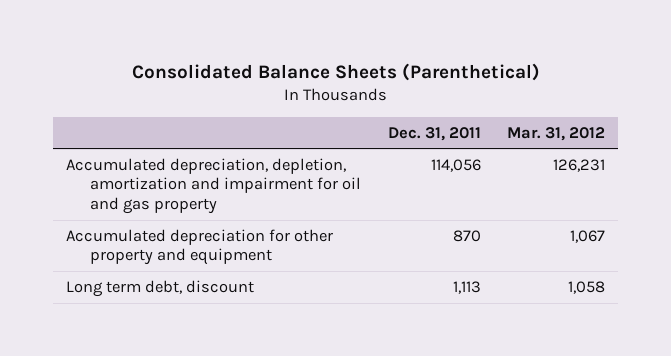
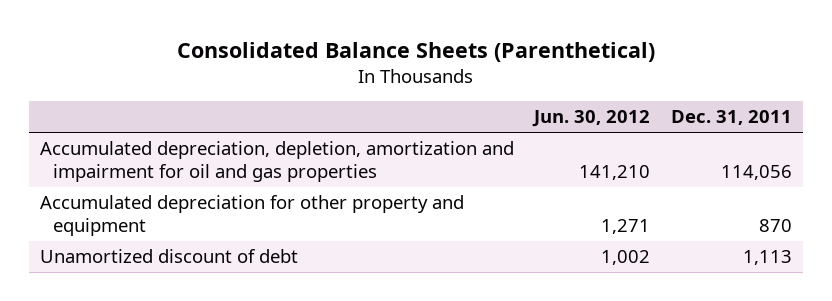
- | Dec. 31, 2011 | Mar. 31, 2012
+ | Jun. 30, 2012 | Dec. 31, 2011
- Accumulated depreciation, depletion, amortization and impairment for oil and gas property | 114,056 | 126,231
+ Accumulated depreciation, depletion, amortization and impairment for oil and gas properties | 141,210 | 114,056
- Long term debt, discount | 1,113 | 1,058
+ Unamortized discount of debt | 1,002 | 1,113

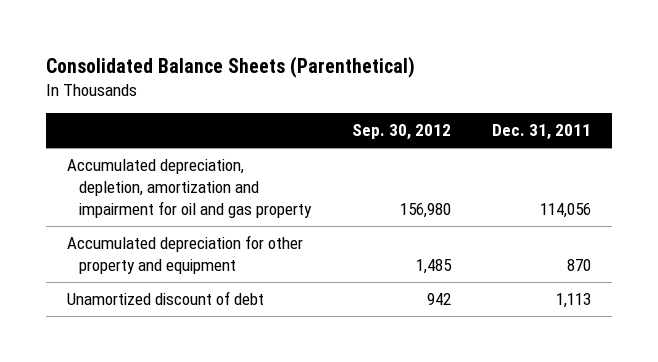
- | Jun. 30, 2012 | Dec. 31, 2011
+ | Sep. 30, 2012 | Dec. 31, 2011
- Accumulated depreciation, depletion, amortization and impairment for oil and gas properties | 141,210 | 114,056
+ Accumulated depreciation, depletion, amortization and impairment for oil and gas property | 156,980 | 114,056

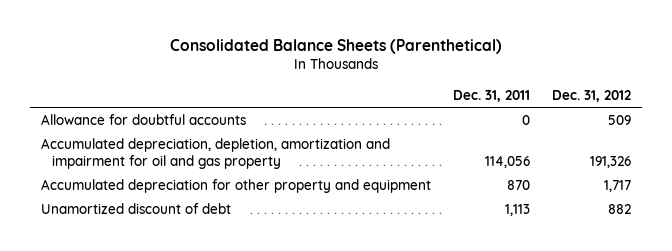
- | Sep. 30, 2012 | Dec. 31, 2011
+ | Dec. 31, 2011 | Dec. 31, 2012
+ Allowance for doubtful accounts | 0 | 509

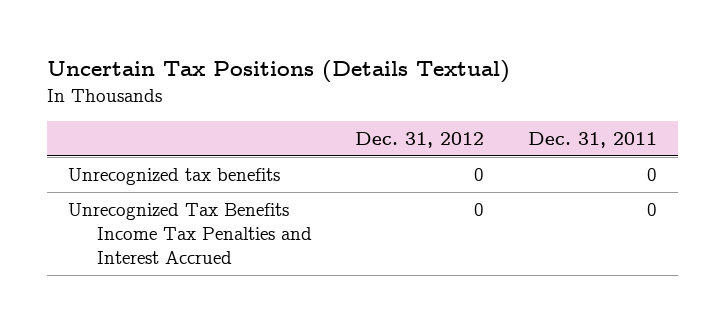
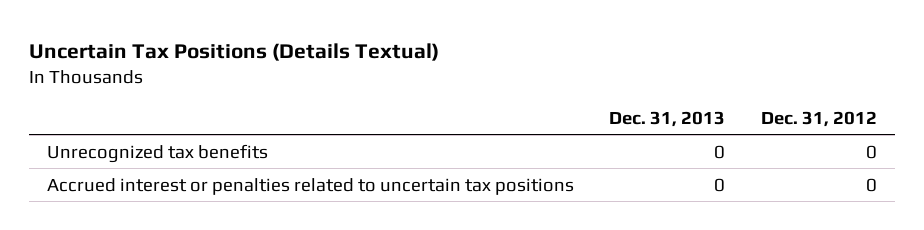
- | Dec. 31, 2012 | Dec. 31, 2011
+ | Dec. 31, 2013 | Dec. 31, 2012
- Unrecognized Tax Benefits Income Tax Penalties and Interest Accrued | 0 | 0
+ Accrued interest or penalties related to uncertain tax positions | 0 | 0

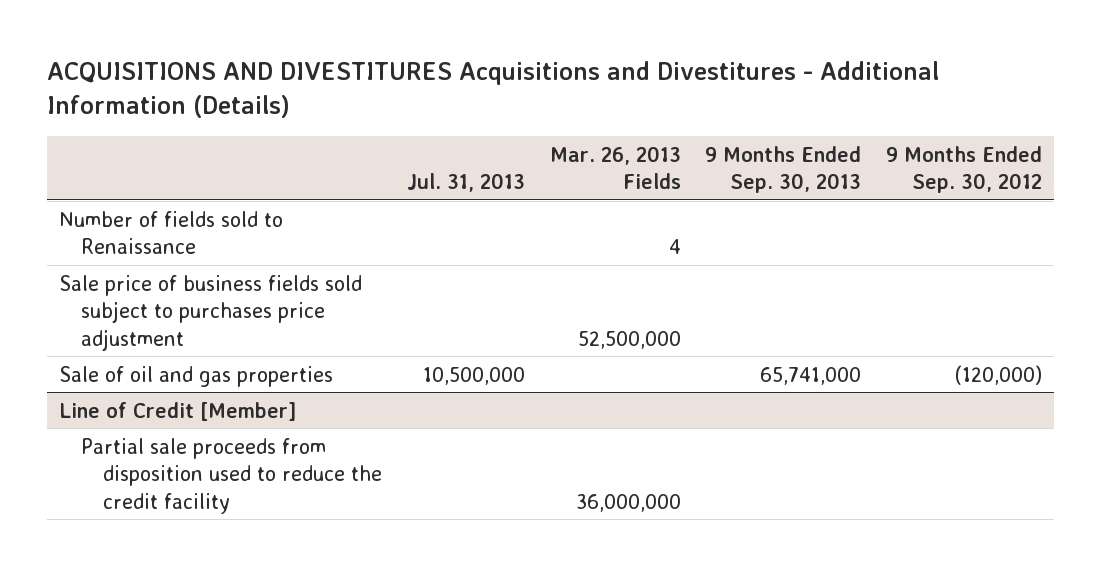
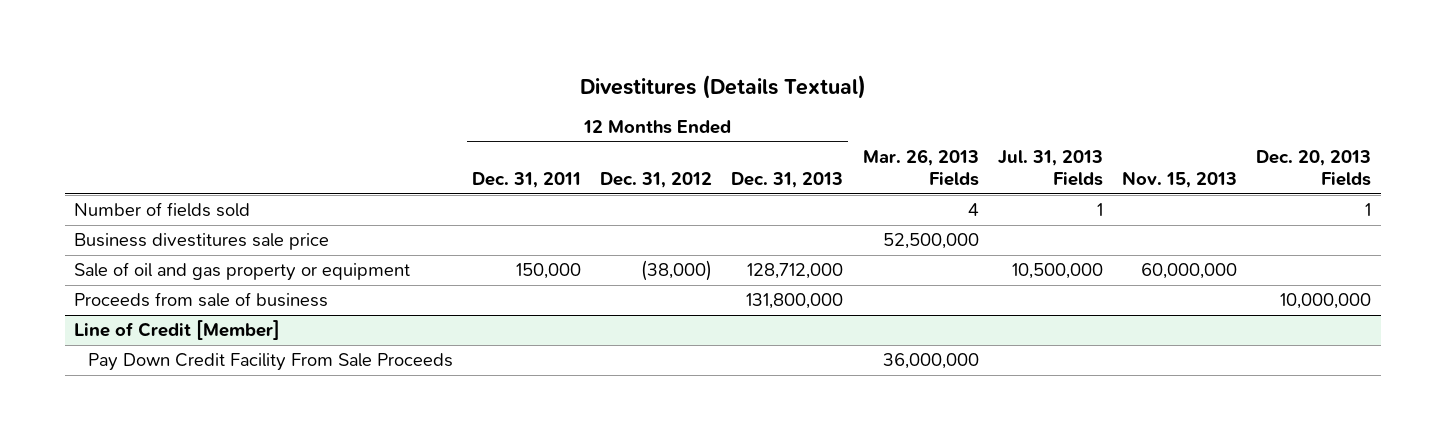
- ACQUISITIONS AND DIVESTITURES Acquisitions and Divestitures - Additional Information (Details)
+ Divestitures (Details Textual)
- | Jul. 31, 2013 | Mar. 26, 2013 Fields | 9 Months Ended Sep. 30, 2013 | 9 Months Ended Sep. 30, 2012
+ | 12 Months Ended Dec. 31, 2011 | 12 Months Ended Dec. 31, 2012 | 12 Months Ended Dec. 31, 2013 | Mar. 26, 2013 Fields | Jul. 31, 2013 Fields | Nov. 15, 2013 | Dec. 20, 2013 Fields
- Number of fields sold to Renaissance | | 4 | |
- Sale price of business fields sold subject to purchases price adjustment | | 52,500,000 | |
- Sale of oil and gas properties | 10,500,000 | | 65,741,000 | (120,000)
+ Number of fields sold | | | | 4 | 1 | | 1
+ Business divestitures sale price | | | | 52,500,000 | | |
+ Sale of oil and gas property or equipment | 150,000 | (38,000) | 128,712,000 | | 10,500,000 | 60,000,000 |
+ Proceeds from sale of business | | | 131,800,000 | | | | 10,000,000
@ Line of Credit [Member]
- Partial sale proceeds from disposition used to reduce the credit facility | | 36,000,000 | |
+ Pay Down Credit Facility From Sale Proceeds | | | | 36,000,000 | | |

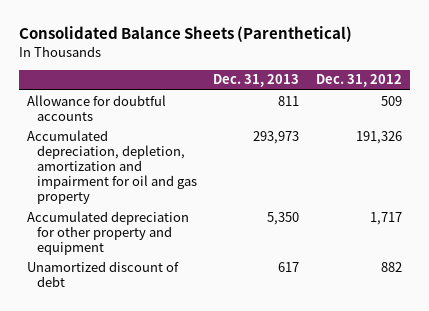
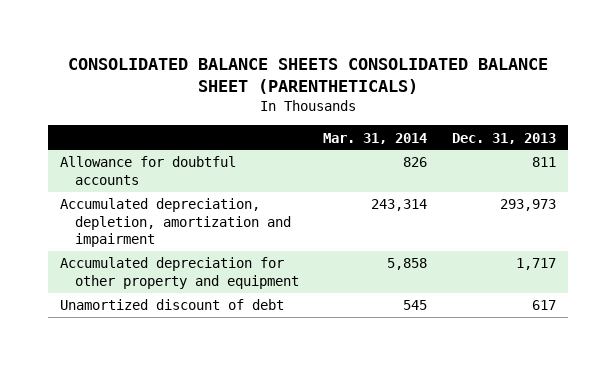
- Consolidated Balance Sheets (Parenthetical)
+ CONSOLIDATED BALANCE SHEETS CONSOLIDATED BALANCE SHEET (PARENTHETICALS)
- | Dec. 31, 2013 | Dec. 31, 2012
+ | Mar. 31, 2014 | Dec. 31, 2013
- Accumulated depreciation, depletion, amortization and impairment for oil and gas property | 293,973 | 191,326
- Accumulated depreciation for other property and equipment | 5,350 | 1,717
+ Accumulated depreciation, depletion, amortization and impairment | 243,314 | 293,973
+ Accumulated depreciation for other property and equipment | 5,858 | 1,717

